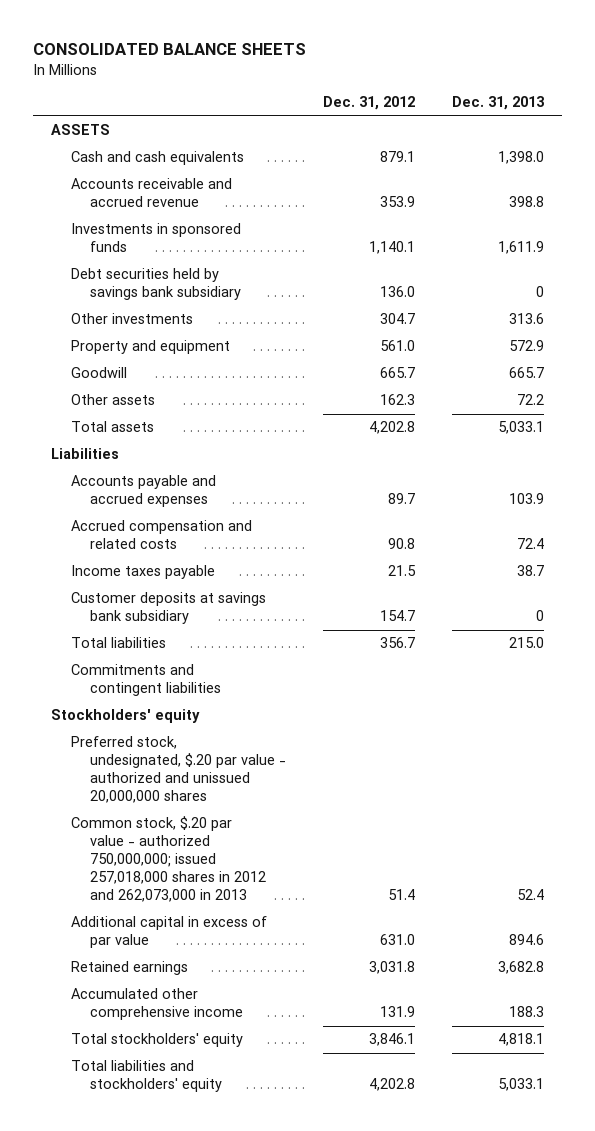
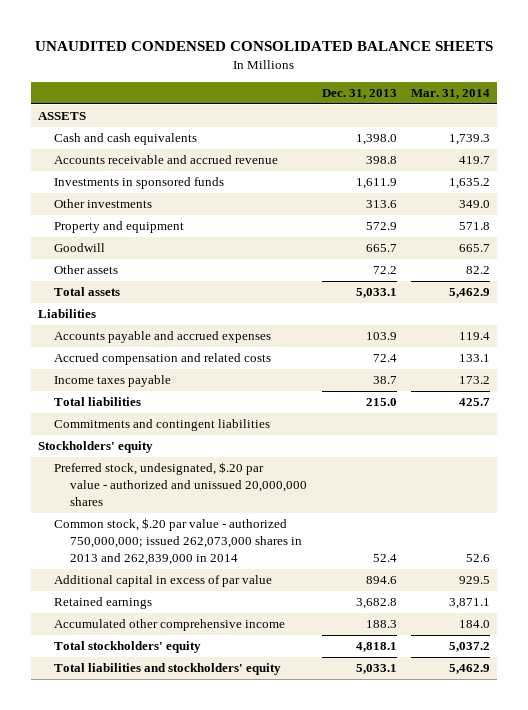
- CONSOLIDATED BALANCE SHEETS
+ UNAUDITED CONDENSED CONSOLIDATED BALANCE SHEETS
- | Dec. 31, 2012 | Dec. 31, 2013
+ | Dec. 31, 2013 | Mar. 31, 2014
- Debt securities held by savings bank subsidiary | 136.0 | 0
- Customer deposits at savings bank subsidiary | 154.7 | 0
- Common stock, $.20 par value - authorized 750,000,000; issued 257,018,000 shares in 2012 and 262,073,000 in 2013 | 51.4 | 52.4
+ Common stock, $.20 par value - authorized 750,000,000; issued 262,073,000 shares in 2013 and 262,839,000 in 2014 | 52.4 | 52.6

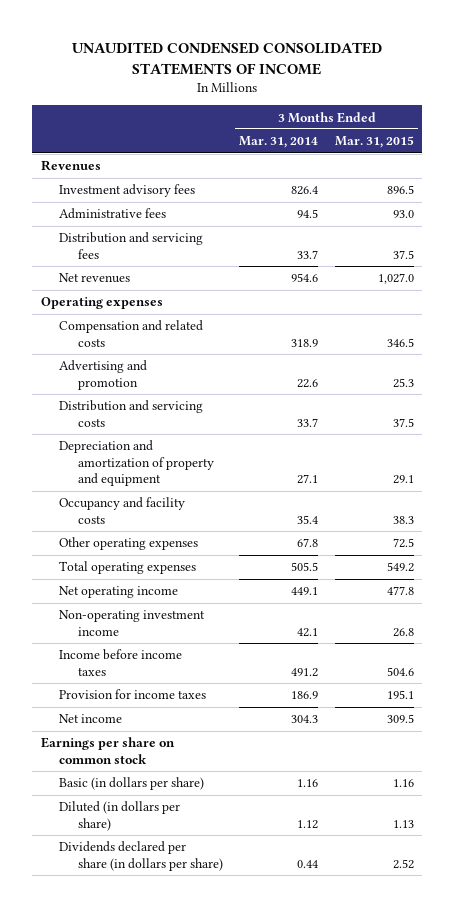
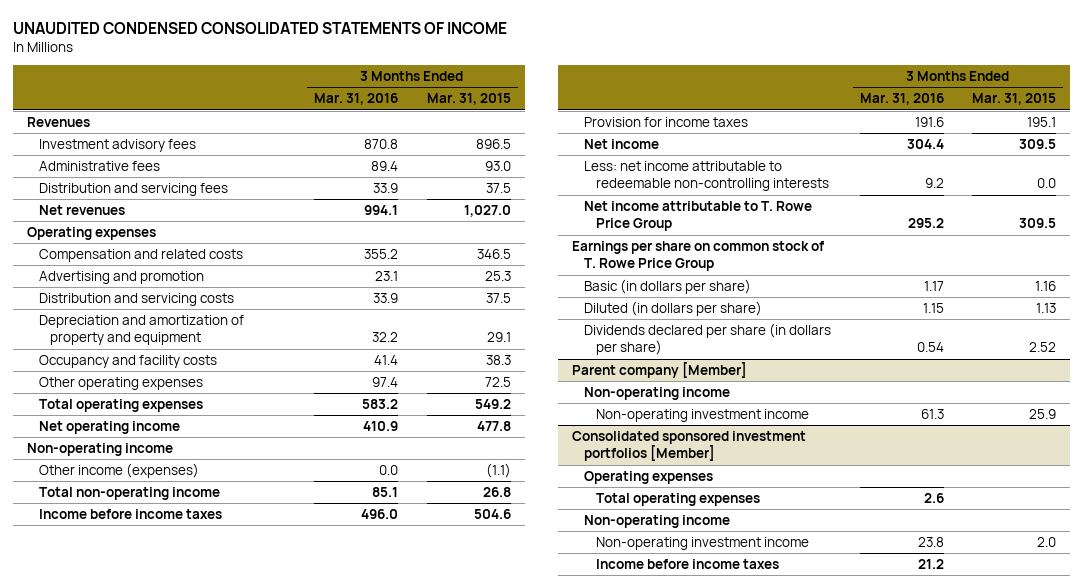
- | 3 Months Ended Mar. 31, 2014 | 3 Months Ended Mar. 31, 2015
+ | 3 Months Ended Mar. 31, 2016 | 3 Months Ended Mar. 31, 2015
- Non-operating investment income | 42.1 | 26.8
+ Non-operating income
+ Other income (expenses) | 0.0 | (1.1)
+ Total non-operating income | 85.1 | 26.8
- Earnings per share on common stock
+ Less: net income attributable to redeemable non-controlling interests | 9.2 | 0.0
+ Net income attributable to T. Rowe Price Group | 295.2 | 309.5
+ Earnings per share on common stock of T. Rowe Price Group
+ Parent company [Member]
+ Non-operating income
+ Non-operating investment income | 61.3 | 25.9
+ Consolidated sponsored investment portfolios [Member]
+ Operating expenses
+ Total operating expenses | 2.6 |
+ Non-operating income
+ Non-operating investment income | 23.8 | 2.0
+ Income before income taxes | 21.2 |

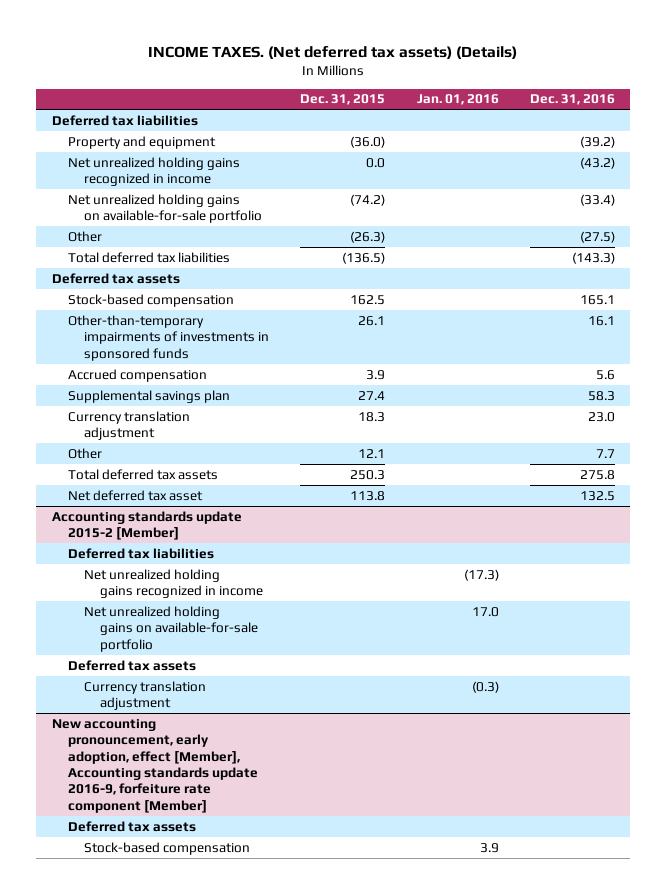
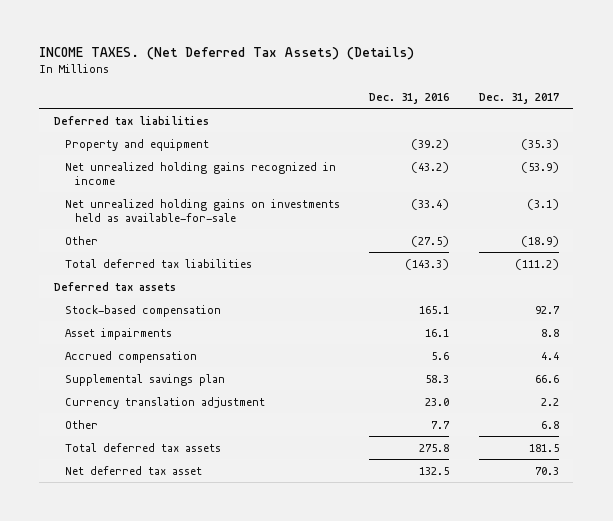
- INCOME TAXES. (Net deferred tax assets) (Details)
+ INCOME TAXES. (Net Deferred Tax Assets) (Details)
- | Dec. 31, 2015 | Jan. 01, 2016 | Dec. 31, 2016
+ | Dec. 31, 2016 | Dec. 31, 2017
- Net unrealized holding gains on available-for-sale portfolio | (74.2) | | (33.4)
+ Net unrealized holding gains on investments held as available-for-sale | (33.4) | (3.1)
- Other-than-temporary impairments of investments in sponsored funds | 26.1 | | 16.1
+ Asset impairments | 16.1 | 8.8
- Accounting standards update 2015-2 [Member]
- Deferred tax liabilities
- Net unrealized holding gains recognized in income | | (17.3) |
- Net unrealized holding gains on available-for-sale portfolio | | 17.0 |
- Deferred tax assets
- Currency translation adjustment | | (0.3) |
- New accounting pronouncement, early adoption, effect [Member], Accounting standards update 2016-9, forfeiture rate component [Member]
- Deferred tax assets
- Stock-based compensation | | 3.9 |

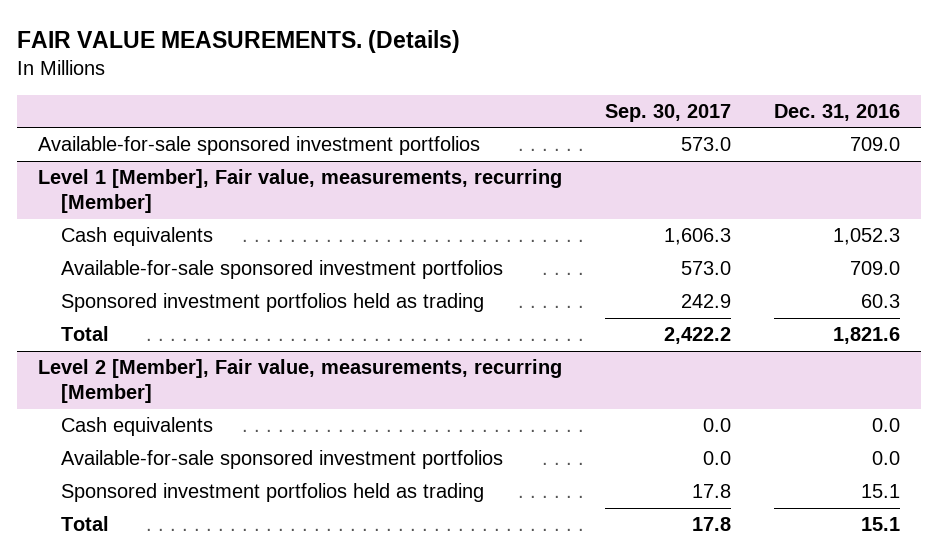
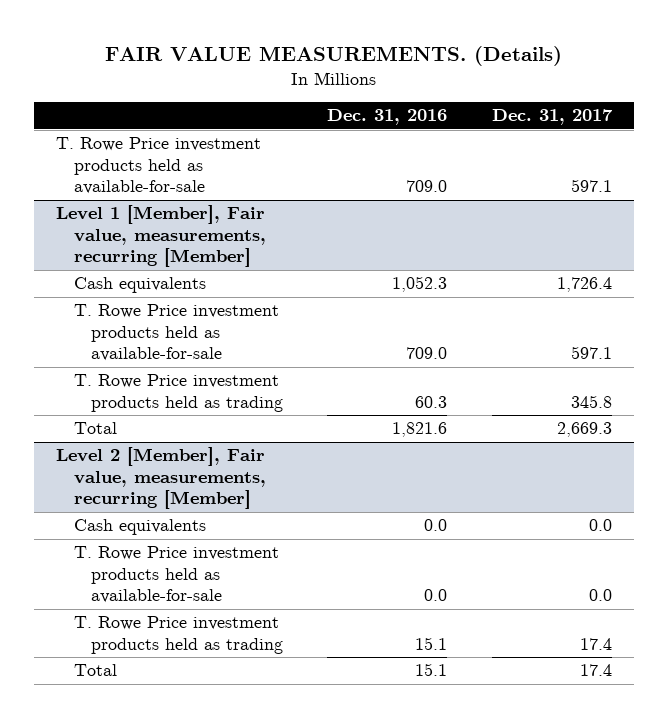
- | Sep. 30, 2017 | Dec. 31, 2016
+ | Dec. 31, 2016 | Dec. 31, 2017
- Available-for-sale sponsored investment portfolios | 573.0 | 709.0
+ T. Rowe Price investment products held as available-for-sale | 709.0 | 597.1
@ Level 1 [Member], Fair value, measurements, recurring [Member]
- Available-for-sale sponsored investment portfolios | 573.0 | 709.0
- Sponsored investment portfolios held as trading | 242.9 | 60.3
+ T. Rowe Price investment products held as available-for-sale | 709.0 | 597.1
+ T. Rowe Price investment products held as trading | 60.3 | 345.8
@ Level 2 [Member], Fair value, measurements, recurring [Member]
- Available-for-sale sponsored investment portfolios | 0.0 | 0.0
- Sponsored investment portfolios held as trading | 17.8 | 15.1
+ T. Rowe Price investment products held as available-for-sale | 0.0 | 0.0
+ T. Rowe Price investment products held as trading | 15.1 | 17.4

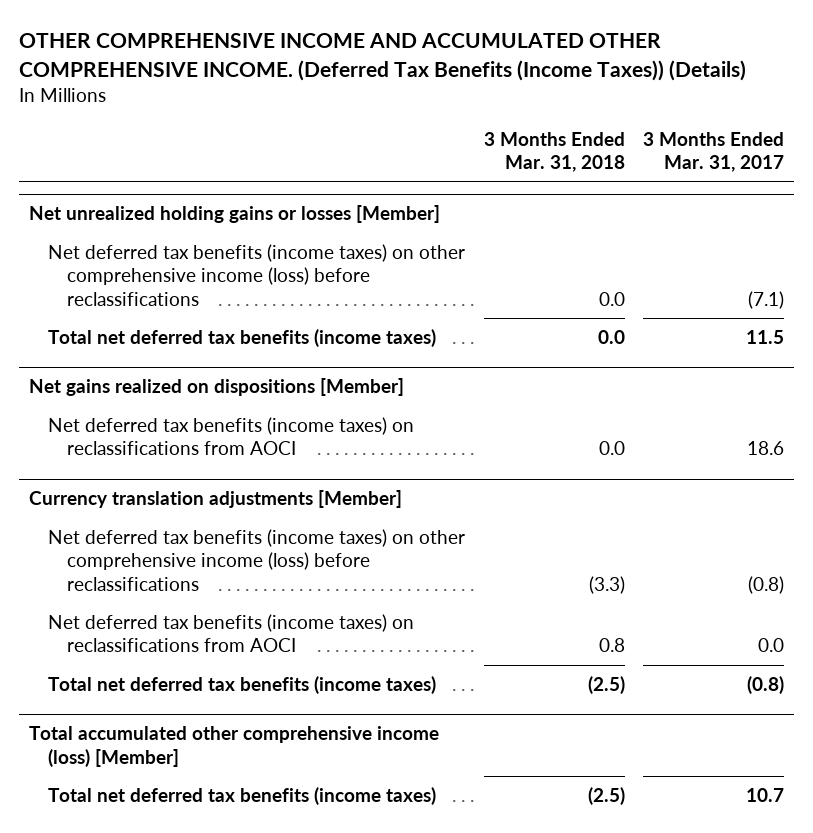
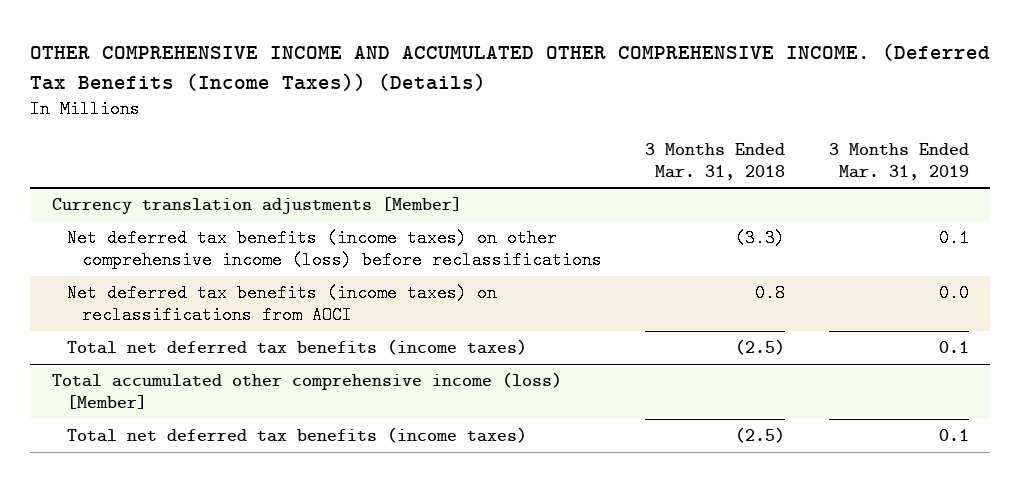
- | 3 Months Ended Mar. 31, 2018 | 3 Months Ended Mar. 31, 2017
+ | 3 Months Ended Mar. 31, 2018 | 3 Months Ended Mar. 31, 2019
- Net unrealized holding gains or losses [Member]
- Net deferred tax benefits (income taxes) on other comprehensive income (loss) before reclassifications | 0.0 | (7.1)
- Total net deferred tax benefits (income taxes) | 0.0 | 11.5
- Net gains realized on dispositions [Member]
- Net deferred tax benefits (income taxes) on reclassifications from AOCI | 0.0 | 18.6

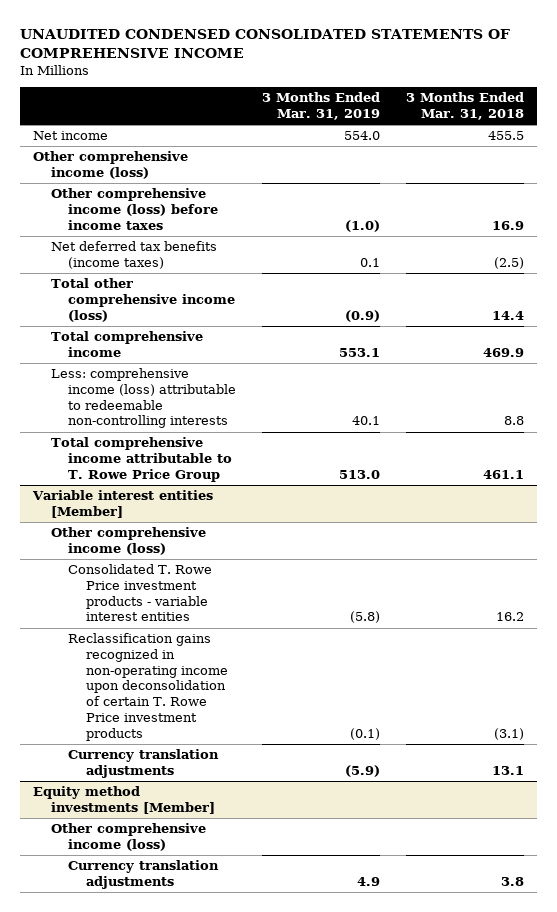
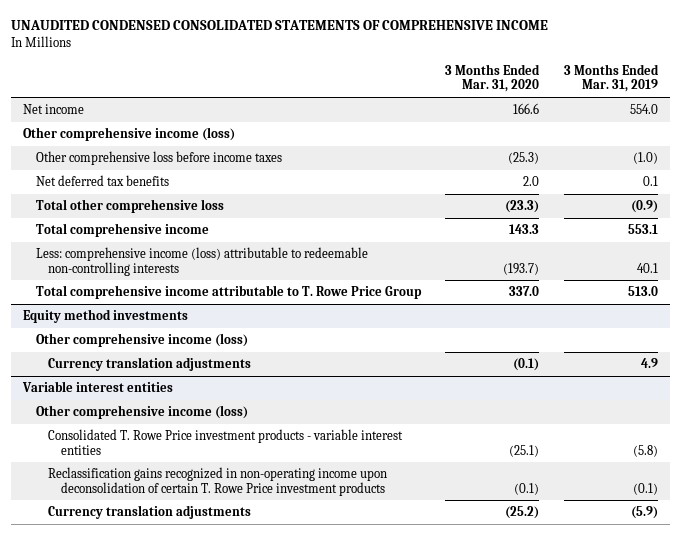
- | 3 Months Ended Mar. 31, 2019 | 3 Months Ended Mar. 31, 2018
+ | 3 Months Ended Mar. 31, 2020 | 3 Months Ended Mar. 31, 2019
- Other comprehensive income (loss) before income taxes | (1.0) | 16.9
- Net deferred tax benefits (income taxes) | 0.1 | (2.5)
- Total other comprehensive income (loss) | (0.9) | 14.4
+ Other comprehensive loss before income taxes | (25.3) | (1.0)
+ Net deferred tax benefits | 2.0 | 0.1
+ Total other comprehensive loss | (23.3) | (0.9)
- Variable interest entities [Member]
+ Equity method investments
+ Currency translation adjustments | (0.1) | 4.9
+ Variable interest entities
+ Other comprehensive income (loss)
- Equity method investments [Member]
- Other comprehensive income (loss)
- Currency translation adjustments | 4.9 | 3.8

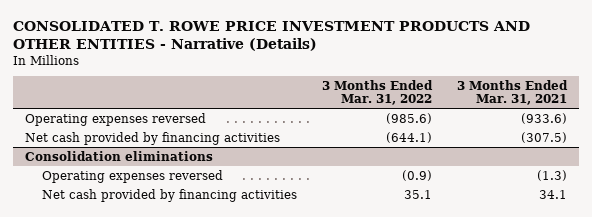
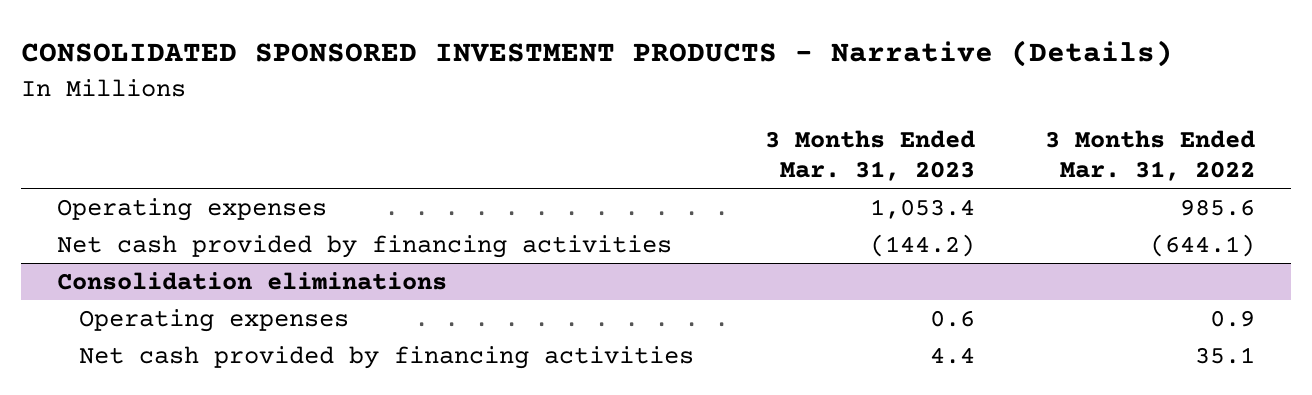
- CONSOLIDATED T. ROWE PRICE INVESTMENT PRODUCTS AND OTHER ENTITIES - Narrative (Details)
+ CONSOLIDATED SPONSORED INVESTMENT PRODUCTS - Narrative (Details)
- | 3 Months Ended Mar. 31, 2022 | 3 Months Ended Mar. 31, 2021
+ | 3 Months Ended Mar. 31, 2023 | 3 Months Ended Mar. 31, 2022
- Operating expenses reversed | (985.6) | (933.6)
+ Operating expenses | 1,053.4 | 985.6
@ Consolidation eliminations
- Operating expenses reversed | (0.9) | (1.3)
+ Operating expenses | 0.6 | 0.9

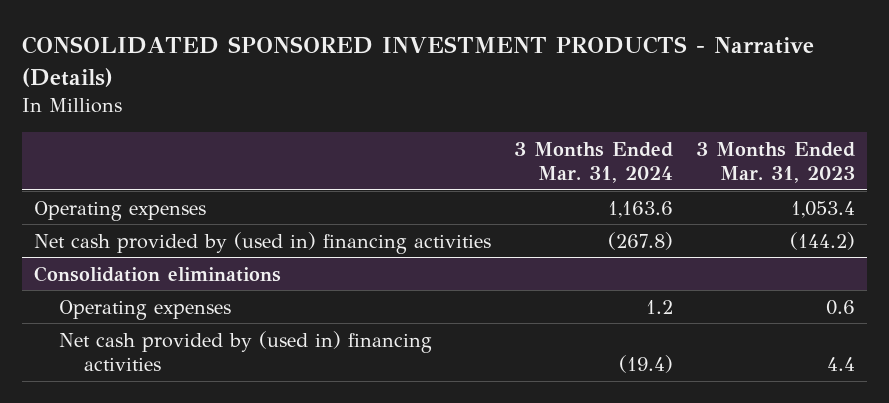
- | 3 Months Ended Mar. 31, 2023 | 3 Months Ended Mar. 31, 2022
+ | 3 Months Ended Mar. 31, 2024 | 3 Months Ended Mar. 31, 2023
- Net cash provided by financing activities | (144.2) | (644.1)
+ Net cash provided by (used in) financing activities | (267.8) | (144.2)
@ Consolidation eliminations
- Net cash provided by financing activities | 4.4 | 35.1
+ Net cash provided by (used in) financing activities | (19.4) | 4.4

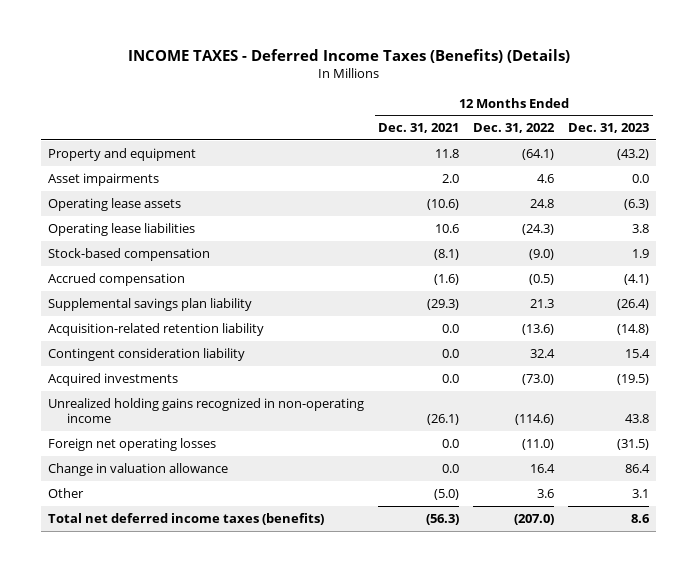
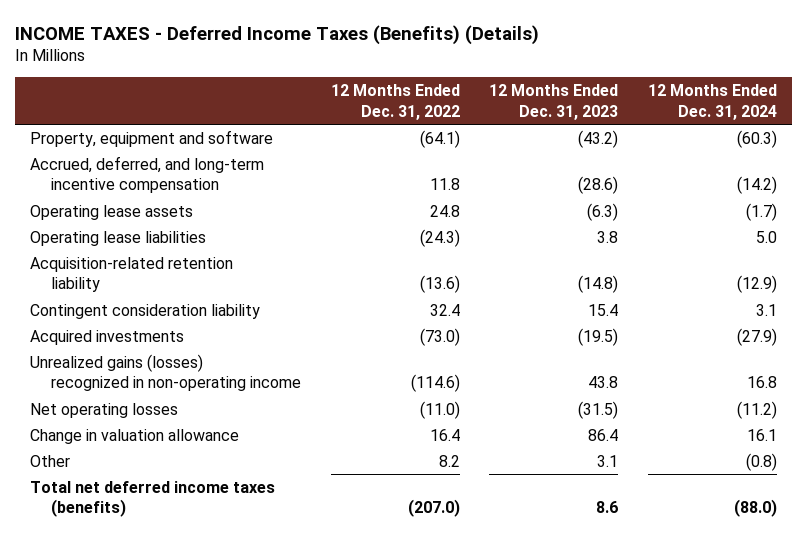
- | 12 Months Ended Dec. 31, 2021 | 12 Months Ended Dec. 31, 2022 | 12 Months Ended Dec. 31, 2023
+ | 12 Months Ended Dec. 31, 2022 | 12 Months Ended Dec. 31, 2023 | 12 Months Ended Dec. 31, 2024
- Property and equipment | 11.8 | (64.1) | (43.2)
- Asset impairments | 2.0 | 4.6 | 0.0
+ Property, equipment and software | (64.1) | (43.2) | (60.3)
+ Accrued, deferred, and long-term incentive compensation | 11.8 | (28.6) | (14.2)
- Stock-based compensation | (8.1) | (9.0) | 1.9
- Accrued compensation | (1.6) | (0.5) | (4.1)
- Supplemental savings plan liability | (29.3) | 21.3 | (26.4)
- Unrealized holding gains recognized in non-operating income | (26.1) | (114.6) | 43.8
- Foreign net operating losses | 0.0 | (11.0) | (31.5)
+ Unrealized gains (losses) recognized in non-operating income | (114.6) | 43.8 | 16.8
+ Net operating losses | (11.0) | (31.5) | (11.2)
- Other | (5.0) | 3.6 | 3.1
+ Other | 8.2 | 3.1 | (0.8)

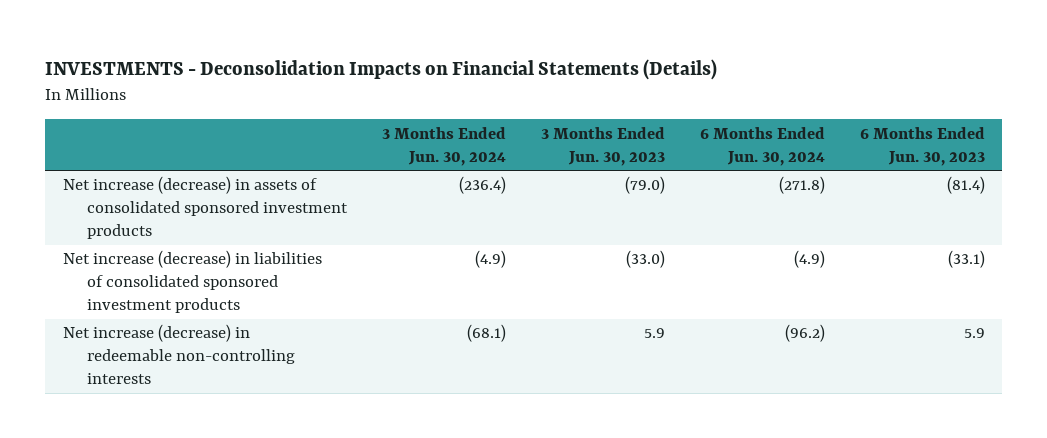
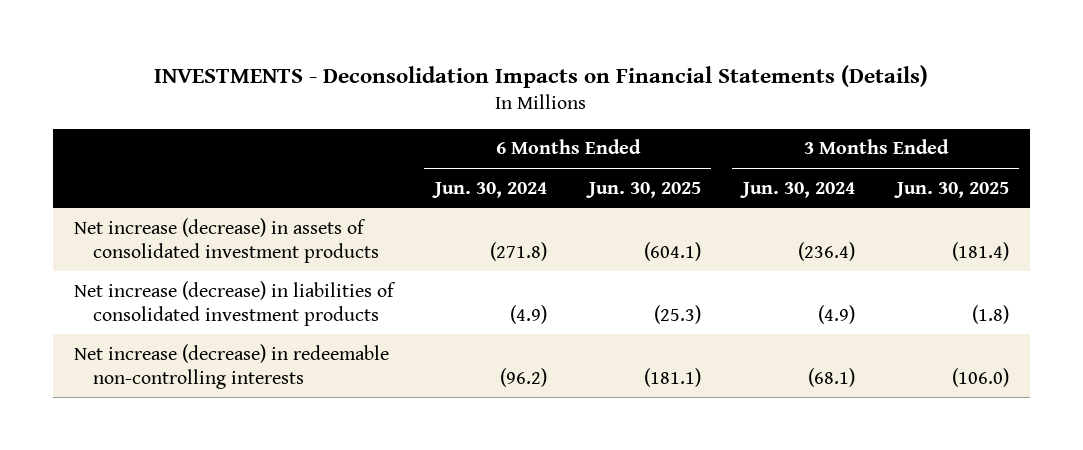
- | 3 Months Ended Jun. 30, 2024 | 3 Months Ended Jun. 30, 2023 | 6 Months Ended Jun. 30, 2024 | 6 Months Ended Jun. 30, 2023
+ | 6 Months Ended Jun. 30, 2024 | 6 Months Ended Jun. 30, 2025 | 3 Months Ended Jun. 30, 2024 | 3 Months Ended Jun. 30, 2025
- Net increase (decrease) in assets of consolidated sponsored investment products | (236.4) | (79.0) | (271.8) | (81.4)
- Net increase (decrease) in liabilities of consolidated sponsored investment products | (4.9) | (33.0) | (4.9) | (33.1)
+ Net increase (decrease) in assets of consolidated investment products | (271.8) | (604.1) | (236.4) | (181.4)
+ Net increase (decrease) in liabilities of consolidated investment products | (4.9) | (25.3) | (4.9) | (1.8)

